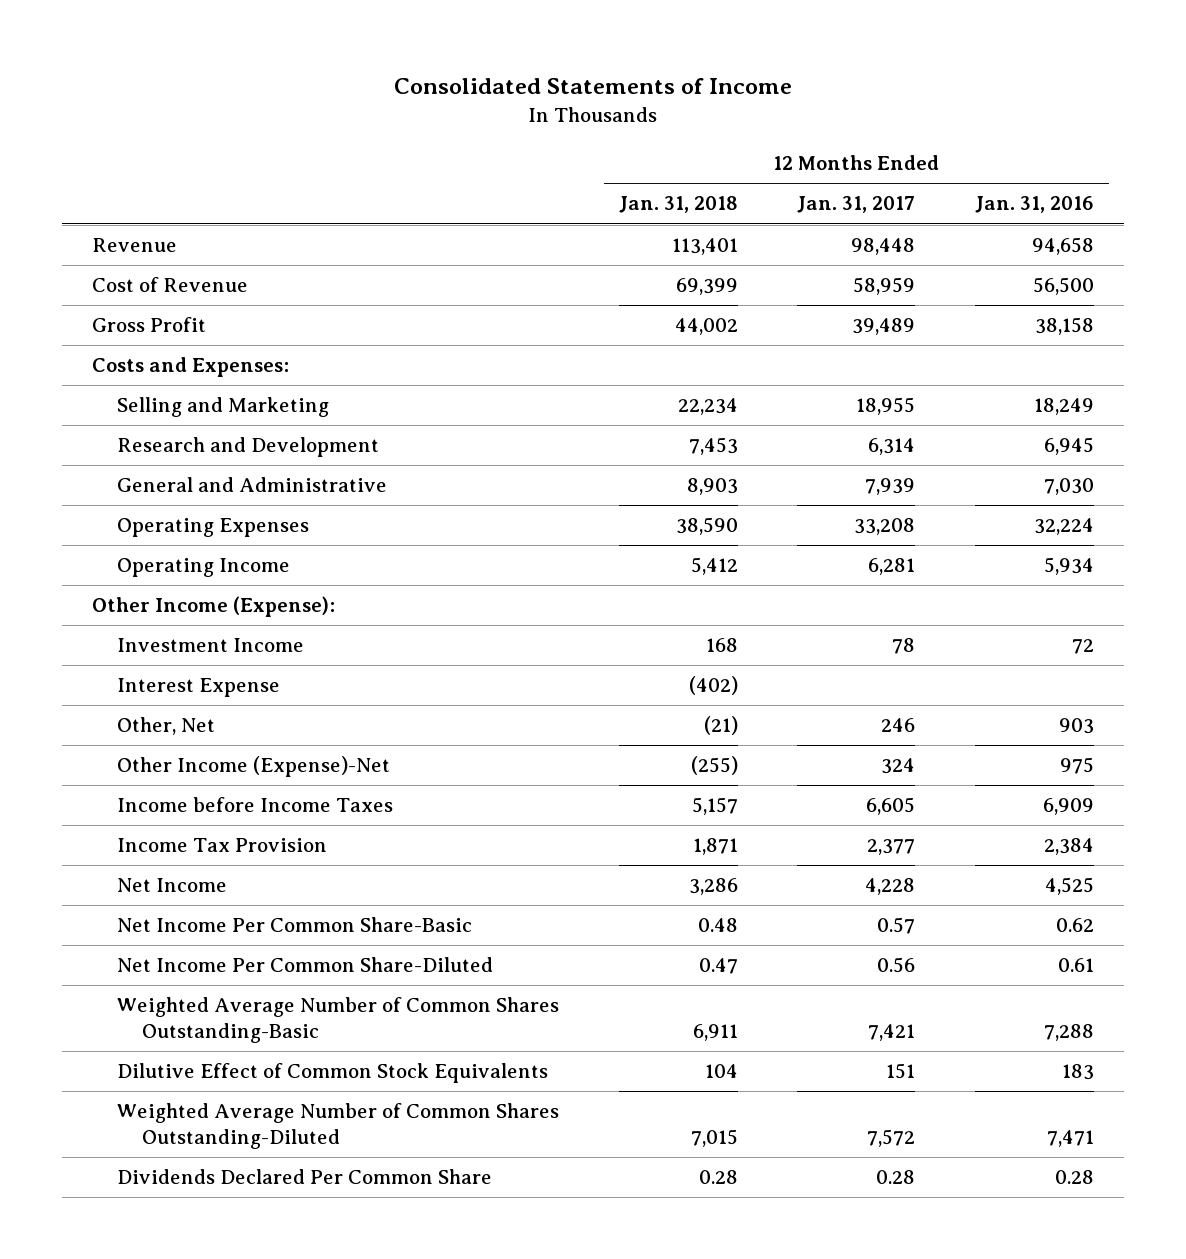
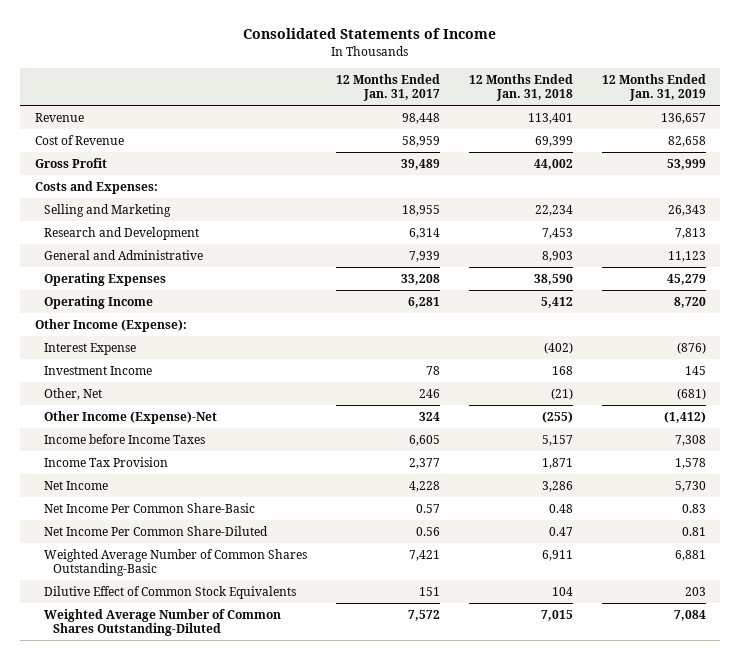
- | 12 Months Ended Jan. 31, 2018 | 12 Months Ended Jan. 31, 2017 | 12 Months Ended Jan. 31, 2016
+ | 12 Months Ended Jan. 31, 2017 | 12 Months Ended Jan. 31, 2018 | 12 Months Ended Jan. 31, 2019
moved down: Investment Income | 78 | 168 | 145
- Dividends Declared Per Common Share | 0.28 | 0.28 | 0.28

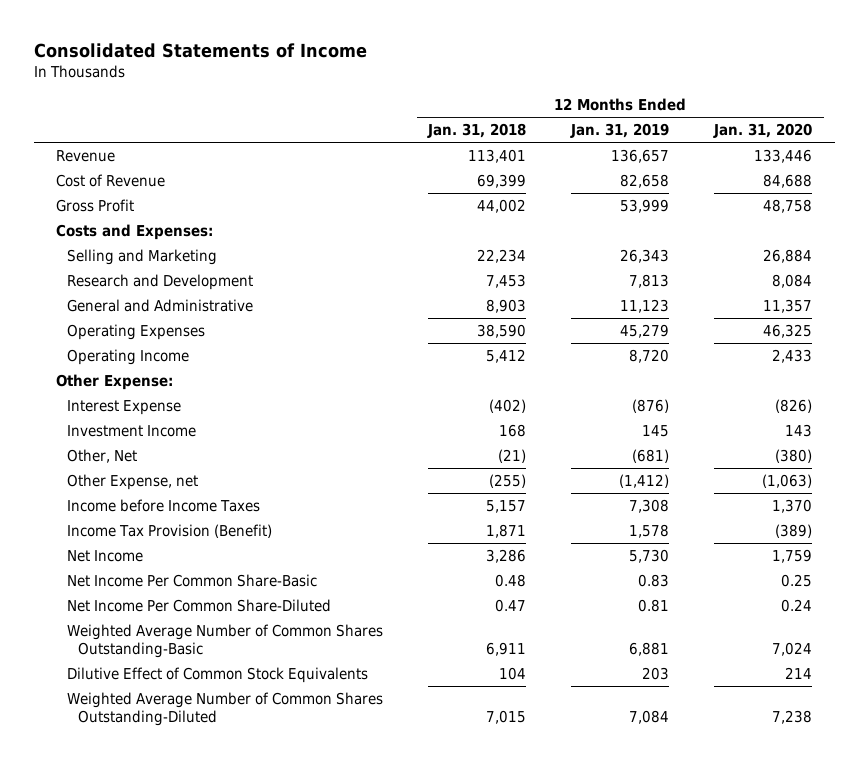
- | 12 Months Ended Jan. 31, 2017 | 12 Months Ended Jan. 31, 2018 | 12 Months Ended Jan. 31, 2019
+ | 12 Months Ended Jan. 31, 2018 | 12 Months Ended Jan. 31, 2019 | 12 Months Ended Jan. 31, 2020
- Other Income (Expense):
+ Other Expense:
- Other Income (Expense)-Net | 324 | (255) | (1,412)
+ Other Expense, net | (255) | (1,412) | (1,063)
- Income Tax Provision | 2,377 | 1,871 | 1,578
+ Income Tax Provision (Benefit) | 1,871 | 1,578 | (389)

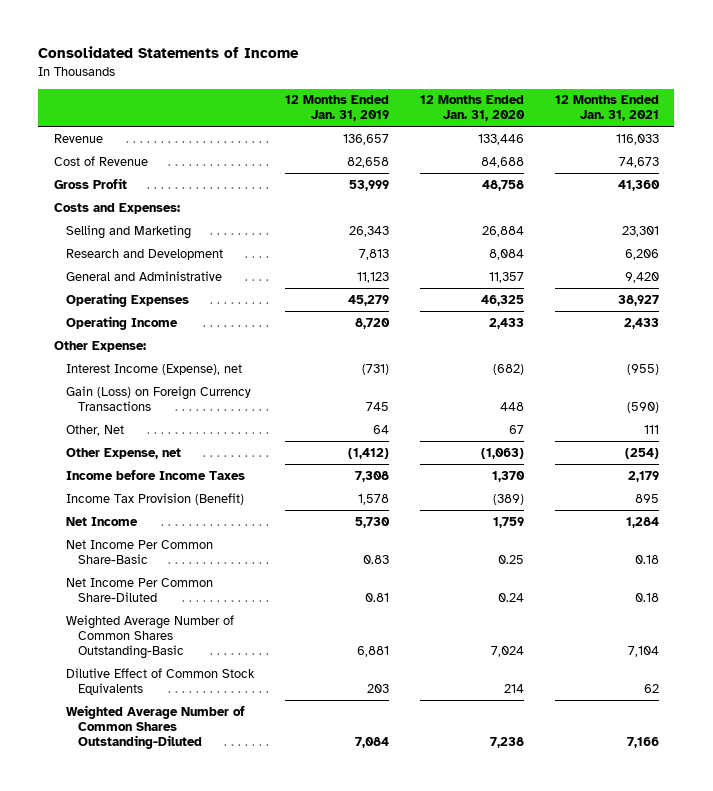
- | 12 Months Ended Jan. 31, 2018 | 12 Months Ended Jan. 31, 2019 | 12 Months Ended Jan. 31, 2020
+ | 12 Months Ended Jan. 31, 2019 | 12 Months Ended Jan. 31, 2020 | 12 Months Ended Jan. 31, 2021
- Interest Expense | (402) | (876) | (826)
- Investment Income | 168 | 145 | 143
- Other, Net | (21) | (681) | (380)
+ Interest Income (Expense), net | (731) | (682) | (955)
+ Gain (Loss) on Foreign Currency Transactions | 745 | 448 | (590)
+ Other, Net | 64 | 67 | 111

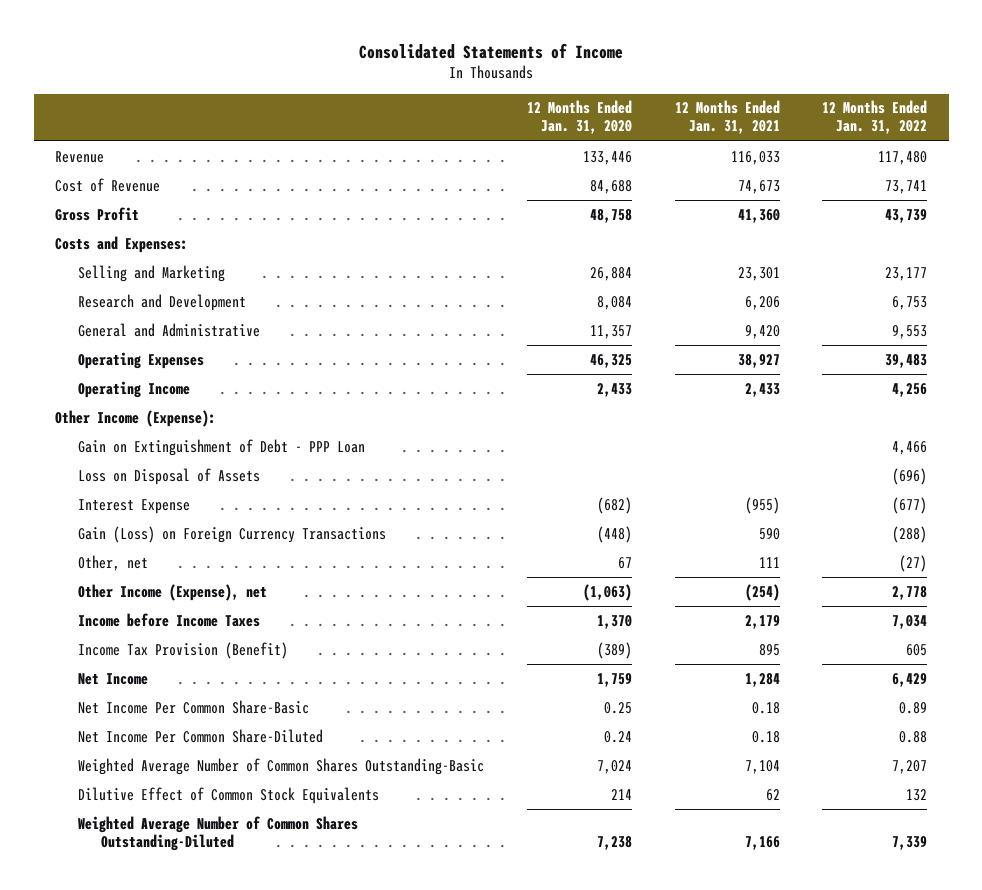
- | 12 Months Ended Jan. 31, 2019 | 12 Months Ended Jan. 31, 2020 | 12 Months Ended Jan. 31, 2021
+ | 12 Months Ended Jan. 31, 2020 | 12 Months Ended Jan. 31, 2021 | 12 Months Ended Jan. 31, 2022
- Other Expense:
- Interest Income (Expense), net | (731) | (682) | (955)
- Gain (Loss) on Foreign Currency Transactions | 745 | 448 | (590)
- Other, Net | 64 | 67 | 111
- Other Expense, net | (1,412) | (1,063) | (254)
+ Other Income (Expense):
+ Gain on Extinguishment of Debt - PPP Loan | | | 4,466
+ Loss on Disposal of Assets | | | (696)
+ Interest Expense | (682) | (955) | (677)
+ Gain (Loss) on Foreign Currency Transactions | (448) | 590 | (288)
+ Other, net | 67 | 111 | (27)
+ Other Income (Expense), net | (1,063) | (254) | 2,778

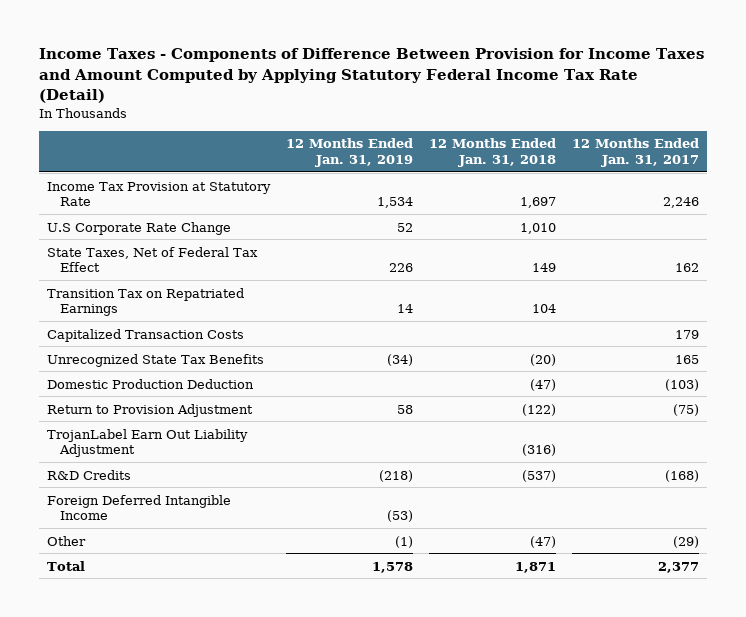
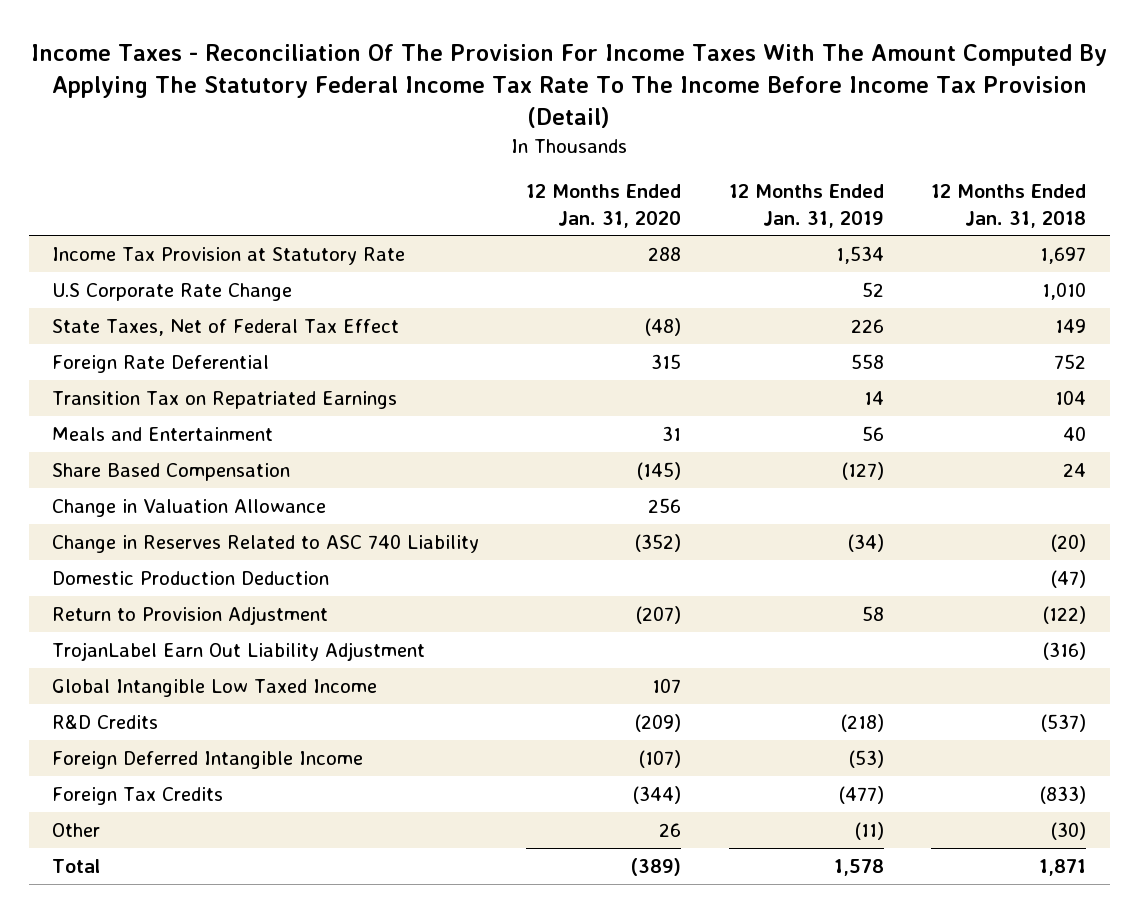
- Income Taxes - Components of Difference Between Provision for Income Taxes and Amount Computed by Applying Statutory Federal Income Tax Rate (Detail)
+ Income Taxes - Reconciliation Of The Provision For Income Taxes With The Amount Computed By Applying The Statutory Federal Income Tax Rate To The Income Before Income Tax Provision (Detail)
- | 12 Months Ended Jan. 31, 2019 | 12 Months Ended Jan. 31, 2018 | 12 Months Ended Jan. 31, 2017
+ | 12 Months Ended Jan. 31, 2020 | 12 Months Ended Jan. 31, 2019 | 12 Months Ended Jan. 31, 2018
+ Foreign Rate Deferential | 315 | 558 | 752
- Capitalized Transaction Costs | | | 179
- Unrecognized State Tax Benefits | (34) | (20) | 165
+ Meals and Entertainment | 31 | 56 | 40
+ Share Based Compensation | (145) | (127) | 24
+ Change in Valuation Allowance | 256 | |
+ Change in Reserves Related to ASC 740 Liability | (352) | (34) | (20)
+ Global Intangible Low Taxed Income | 107 | |
- Other | (1) | (47) | (29)
+ Foreign Tax Credits | (344) | (477) | (833)
+ Other | 26 | (11) | (30)

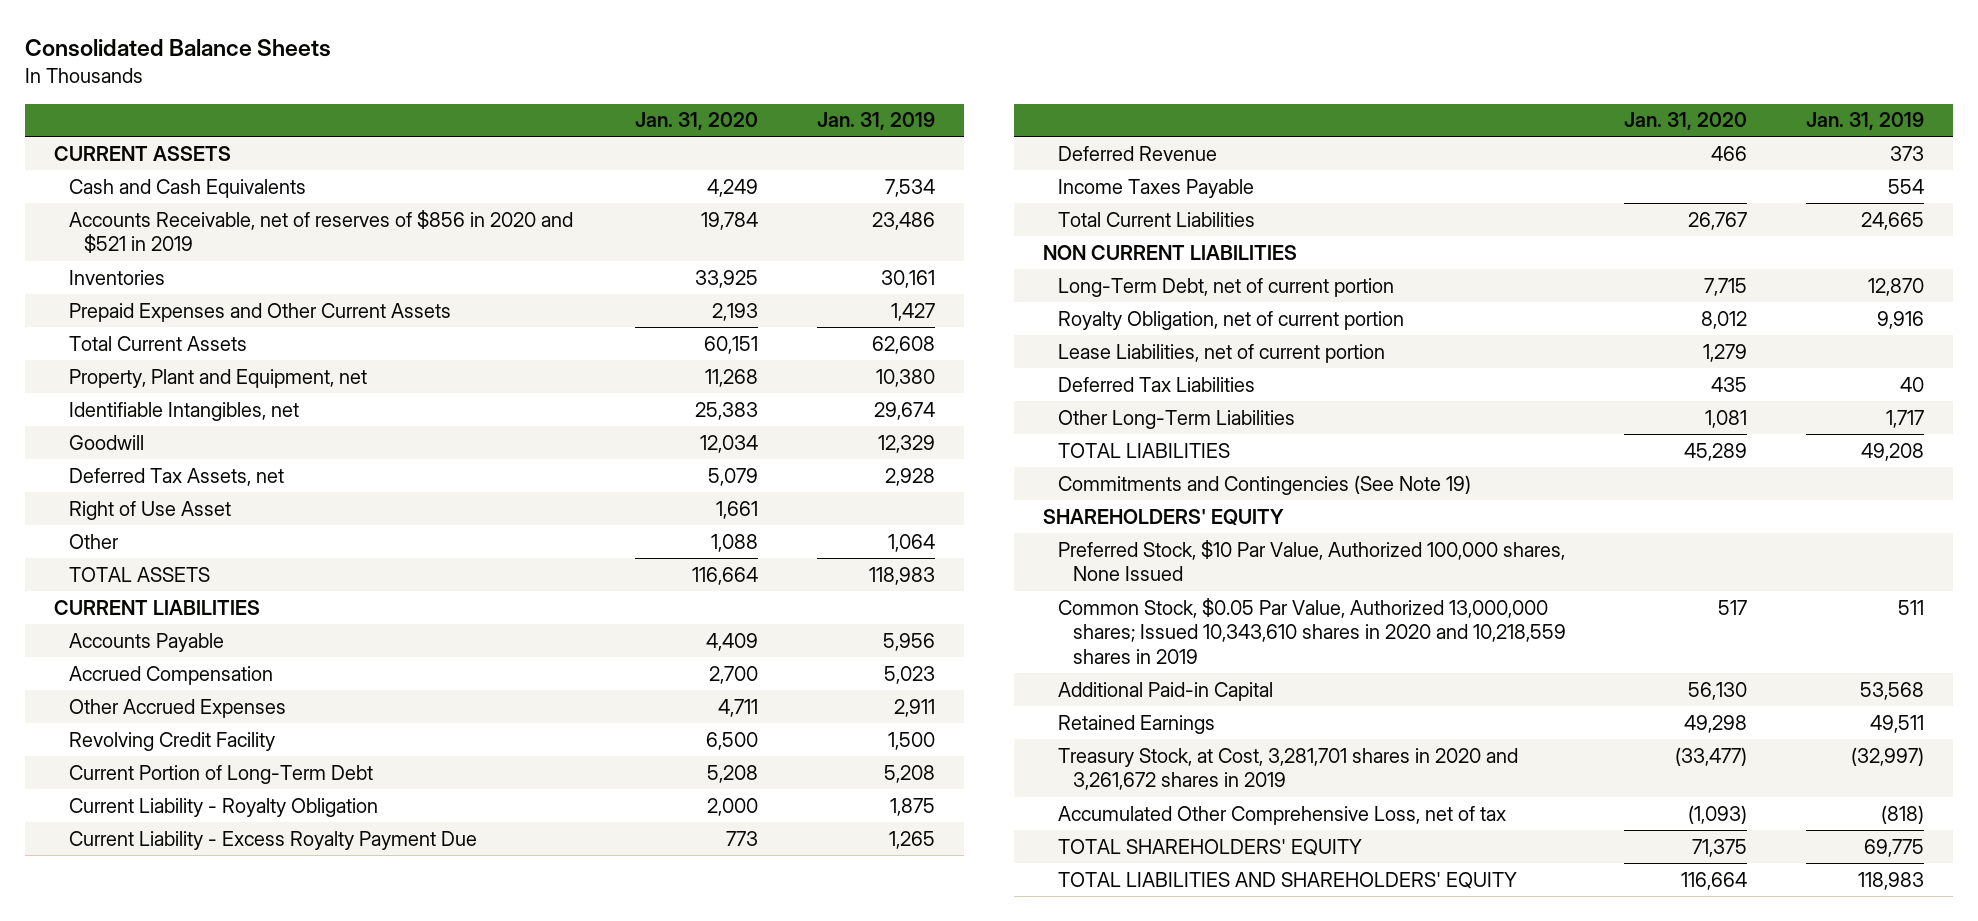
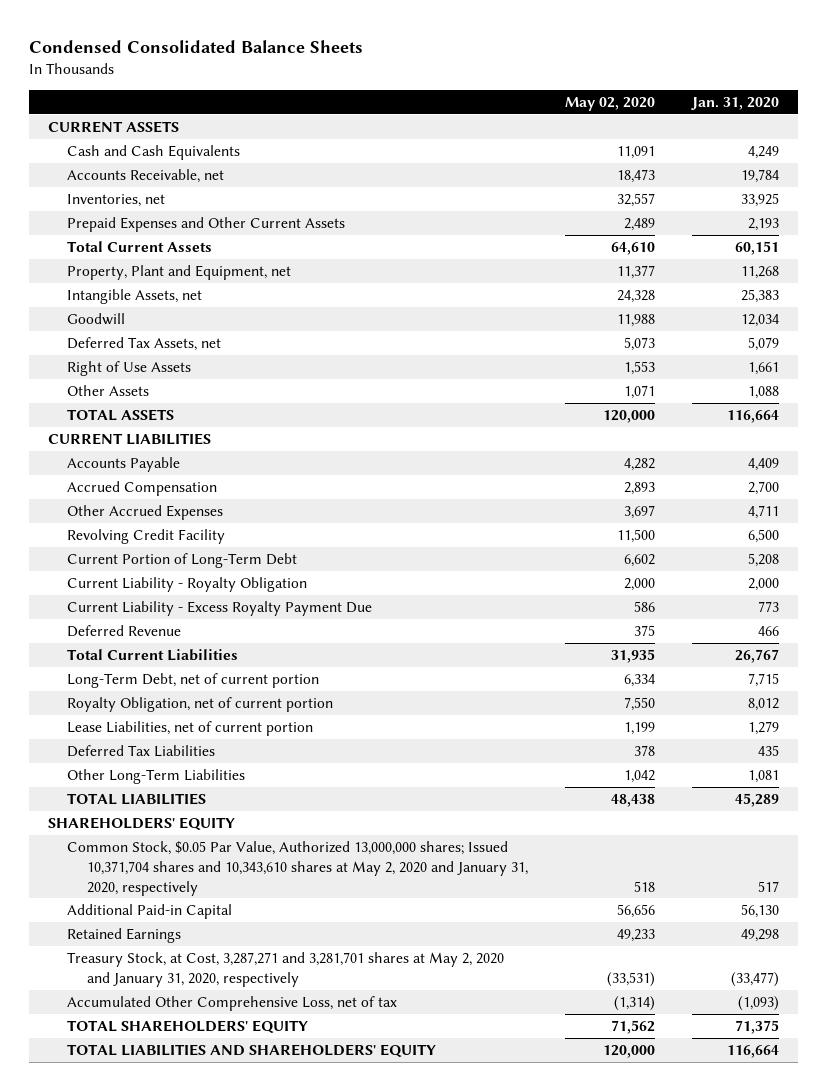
- Consolidated Balance Sheets
+ Condensed Consolidated Balance Sheets
- | Jan. 31, 2020 | Jan. 31, 2019
+ | May 02, 2020 | Jan. 31, 2020
- Accounts Receivable, net of reserves of $856 in 2020 and $521 in 2019 | 19,784 | 23,486
- Inventories | 33,925 | 30,161
+ Accounts Receivable, net | 18,473 | 19,784
+ Inventories, net | 32,557 | 33,925
- Identifiable Intangibles, net | 25,383 | 29,674
+ Intangible Assets, net | 24,328 | 25,383
- Right of Use Asset | 1,661 |
- Other | 1,088 | 1,064
+ Right of Use Assets | 1,553 | 1,661
+ Other Assets | 1,071 | 1,088
- Income Taxes Payable | | 554
- NON CURRENT LIABILITIES
- Commitments and Contingencies (See Note 19)
- Preferred Stock, $10 Par Value, Authorized 100,000 shares, None Issued
- Common Stock, $0.05 Par Value, Authorized 13,000,000 shares; Issued 10,343,610 shares in 2020 and 10,218,559 shares in 2019 | 517 | 511
+ Common Stock, $0.05 Par Value, Authorized 13,000,000 shares; Issued 10,371,704 shares and 10,343,610 shares at May 2, 2020 and January 31, 2020, respectively | 518 | 517
- Treasury Stock, at Cost, 3,281,701 shares in 2020 and 3,261,672 shares in 2019 | (33,477) | (32,997)
+ Treasury Stock, at Cost, 3,287,271 and 3,281,701 shares at May 2, 2020 and January 31, 2020, respectively | (33,531) | (33,477)

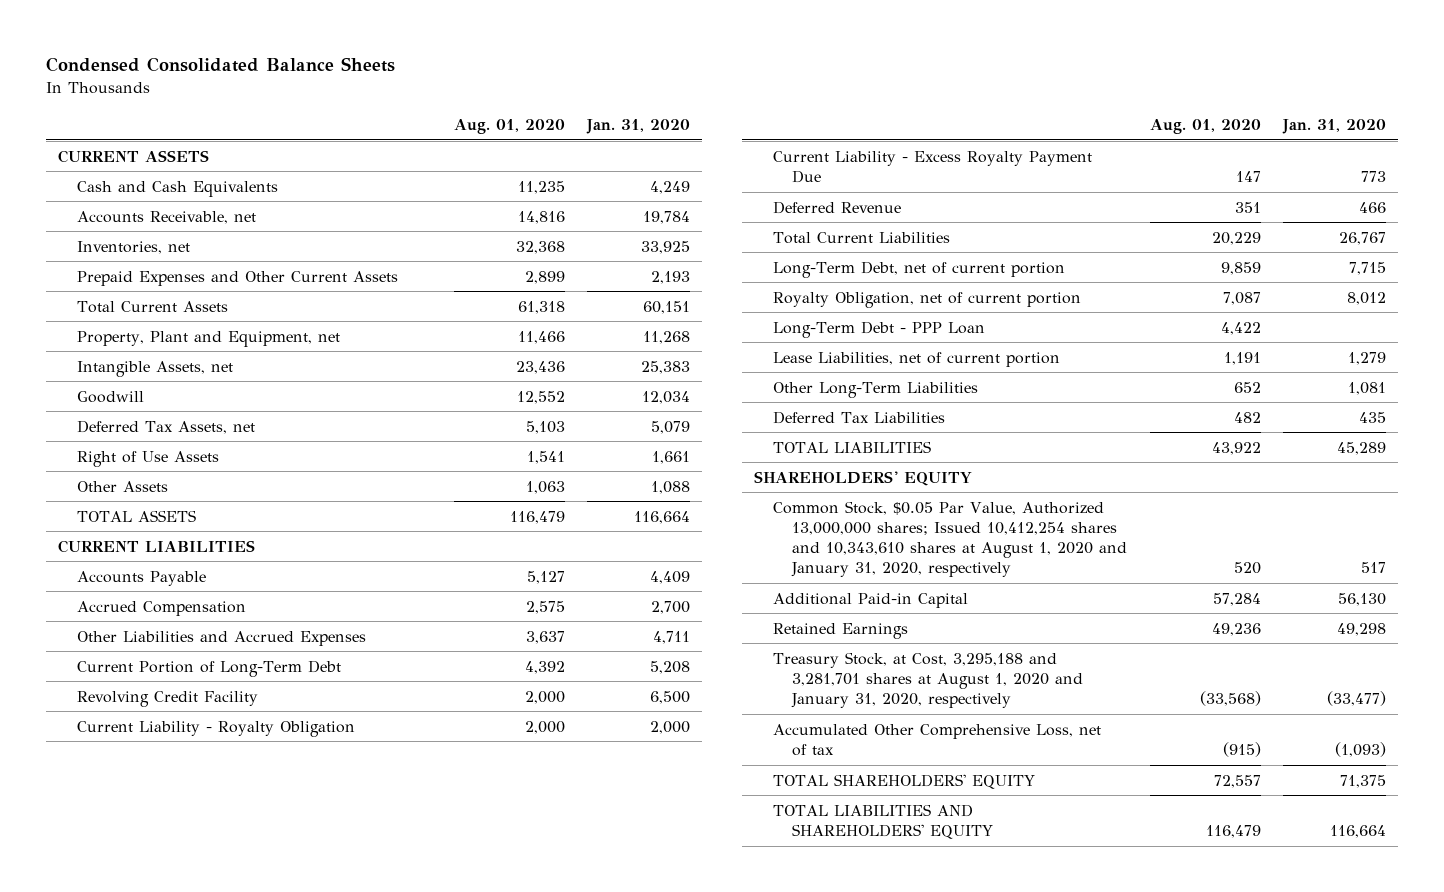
- | May 02, 2020 | Jan. 31, 2020
+ | Aug. 01, 2020 | Jan. 31, 2020
- Other Accrued Expenses | 3,697 | 4,711
+ Other Liabilities and Accrued Expenses | 3,637 | 4,711
moved down: Revolving Credit Facility | 2,000 | 6,500
+ Long-Term Debt - PPP Loan | 4,422 |
moved down: Deferred Tax Liabilities | 482 | 435
- Common Stock, $0.05 Par Value, Authorized 13,000,000 shares; Issued 10,371,704 shares and 10,343,610 shares at May 2, 2020 and January 31, 2020, respectively | 518 | 517
+ Common Stock, $0.05 Par Value, Authorized 13,000,000 shares; Issued 10,412,254 shares and 10,343,610 shares at August 1, 2020 and January 31, 2020, respectively | 520 | 517
- Treasury Stock, at Cost, 3,287,271 and 3,281,701 shares at May 2, 2020 and January 31, 2020, respectively | (33,531) | (33,477)
+ Treasury Stock, at Cost, 3,295,188 and 3,281,701 shares at August 1, 2020 and January 31, 2020, respectively | (33,568) | (33,477)

